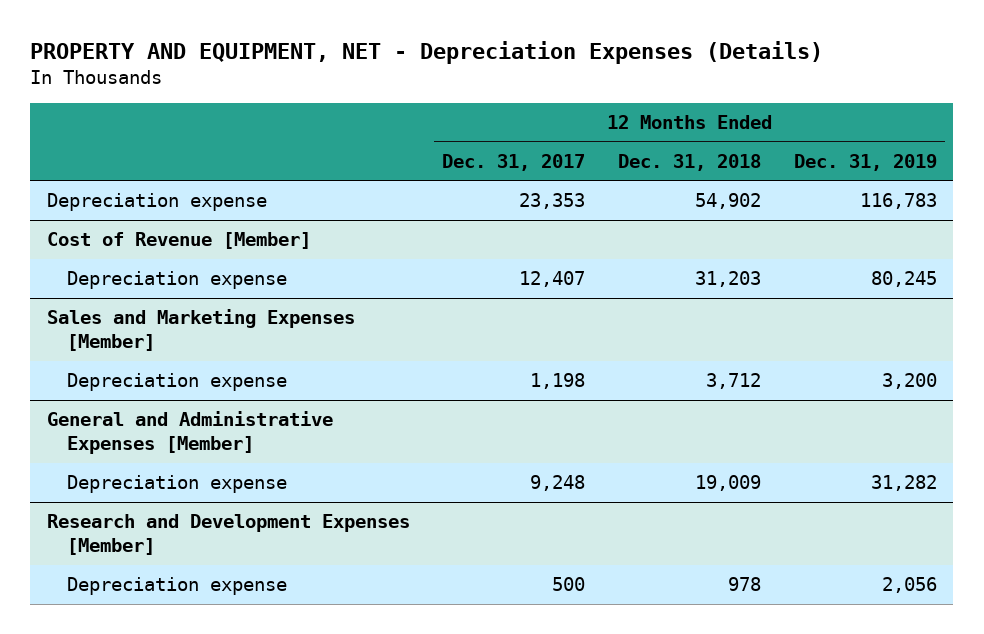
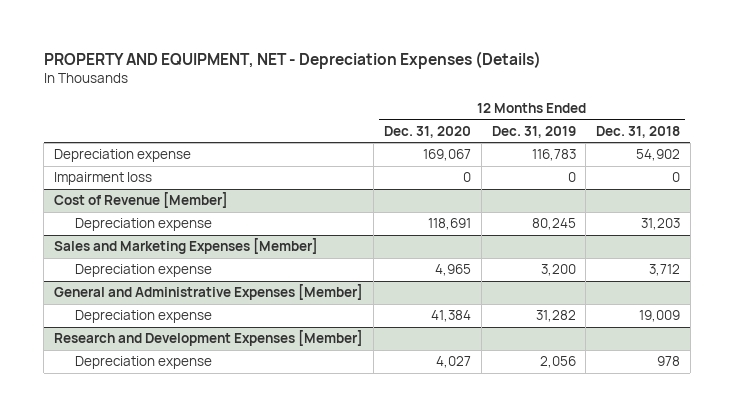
- | 12 Months Ended Dec. 31, 2017 | 12 Months Ended Dec. 31, 2018 | 12 Months Ended Dec. 31, 2019
+ | 12 Months Ended Dec. 31, 2020 | 12 Months Ended Dec. 31, 2019 | 12 Months Ended Dec. 31, 2018
+ Impairment loss | 0 | 0 | 0

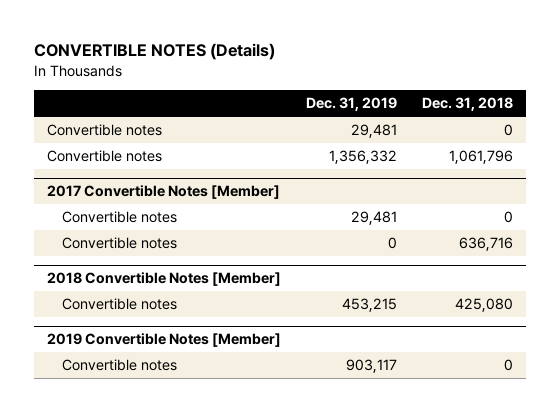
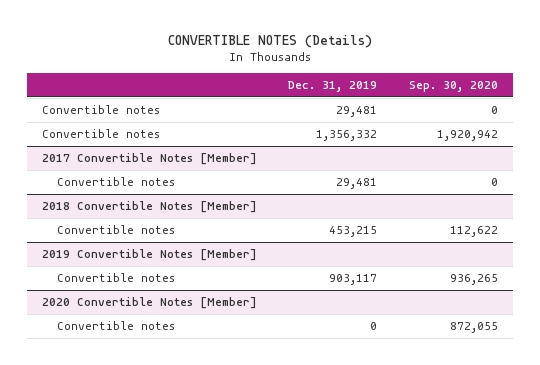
- | Dec. 31, 2019 | Dec. 31, 2018
+ | Dec. 31, 2019 | Sep. 30, 2020
@ 2017 Convertible Notes [Member]
- Convertible notes | 0 | 636,716
+ 2020 Convertible Notes [Member]
+ Convertible notes | 0 | 872,055

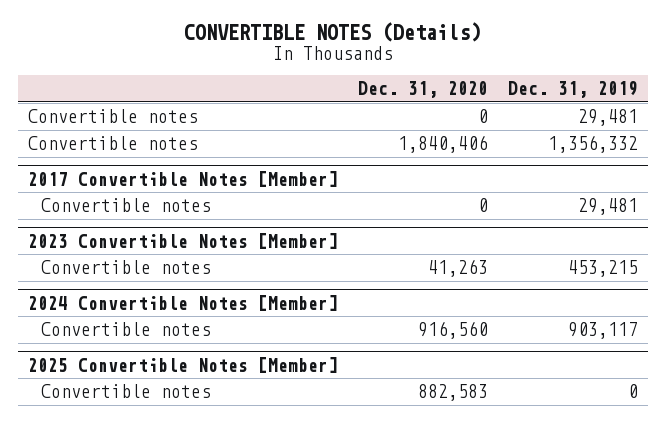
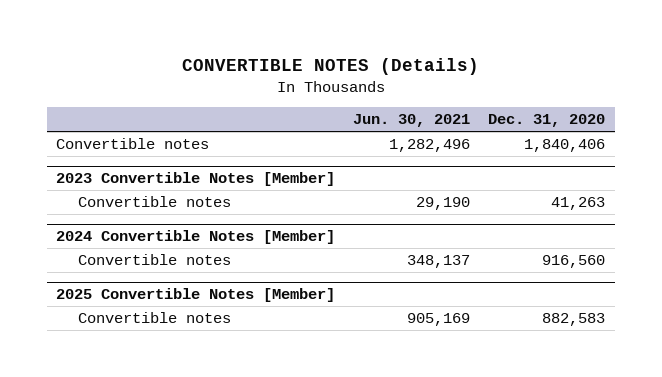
- | Dec. 31, 2020 | Dec. 31, 2019
+ | Jun. 30, 2021 | Dec. 31, 2020
- Convertible notes | 0 | 29,481
- 2017 Convertible Notes [Member]
- Convertible notes | 0 | 29,481

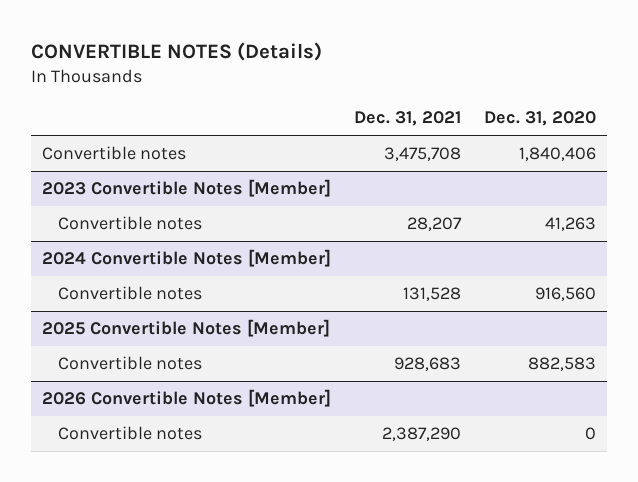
- | Jun. 30, 2021 | Dec. 31, 2020
+ | Dec. 31, 2021 | Dec. 31, 2020
+ 2026 Convertible Notes [Member]
+ Convertible notes | 2,387,290 | 0

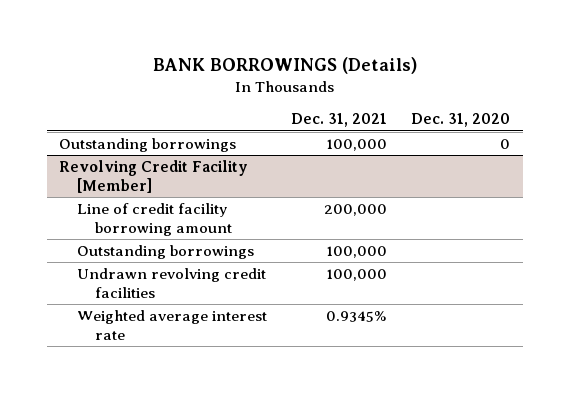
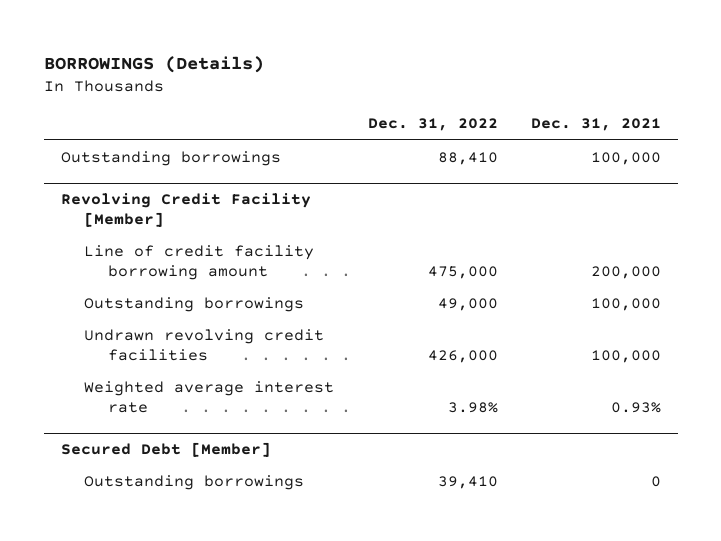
- BANK BORROWINGS (Details)
+ BORROWINGS (Details)
- | Dec. 31, 2021 | Dec. 31, 2020
+ | Dec. 31, 2022 | Dec. 31, 2021
@ Revolving Credit Facility [Member]
- Weighted average interest rate | 0.9345% |
+ Weighted average interest rate | 3.98% | 0.93%
+ Secured Debt [Member]
+ Outstanding borrowings | 39,410 | 0

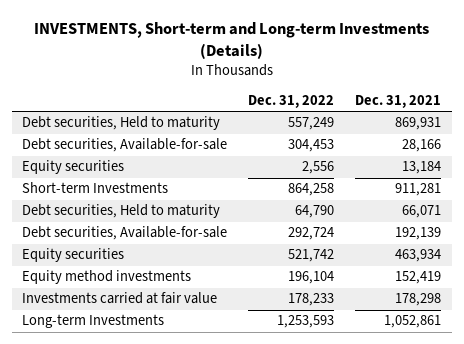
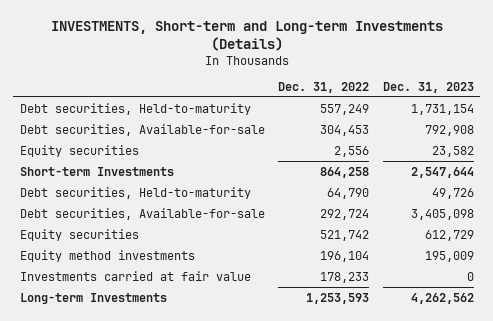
- | Dec. 31, 2022 | Dec. 31, 2021
+ | Dec. 31, 2022 | Dec. 31, 2023
- Debt securities, Held to maturity | 557,249 | 869,931
+ Debt securities, Held-to-maturity | 557,249 | 1,731,154
- Debt securities, Held to maturity | 64,790 | 66,071
+ Debt securities, Held-to-maturity | 64,790 | 49,726

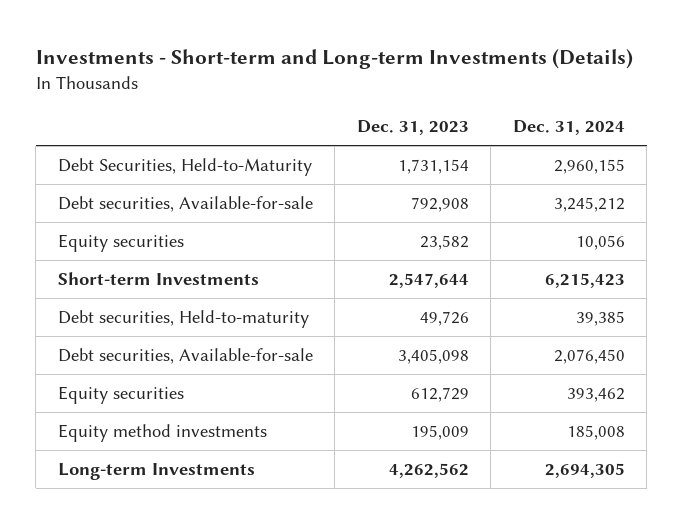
- INVESTMENTS, Short-term and Long-term Investments (Details)
+ Investments - Short-term and Long-term Investments (Details)
- | Dec. 31, 2022 | Dec. 31, 2023
+ | Dec. 31, 2023 | Dec. 31, 2024
- Debt securities, Held-to-maturity | 557,249 | 1,731,154
+ Debt Securities, Held-to-Maturity | 1,731,154 | 2,960,155
- Investments carried at fair value | 178,233 | 0

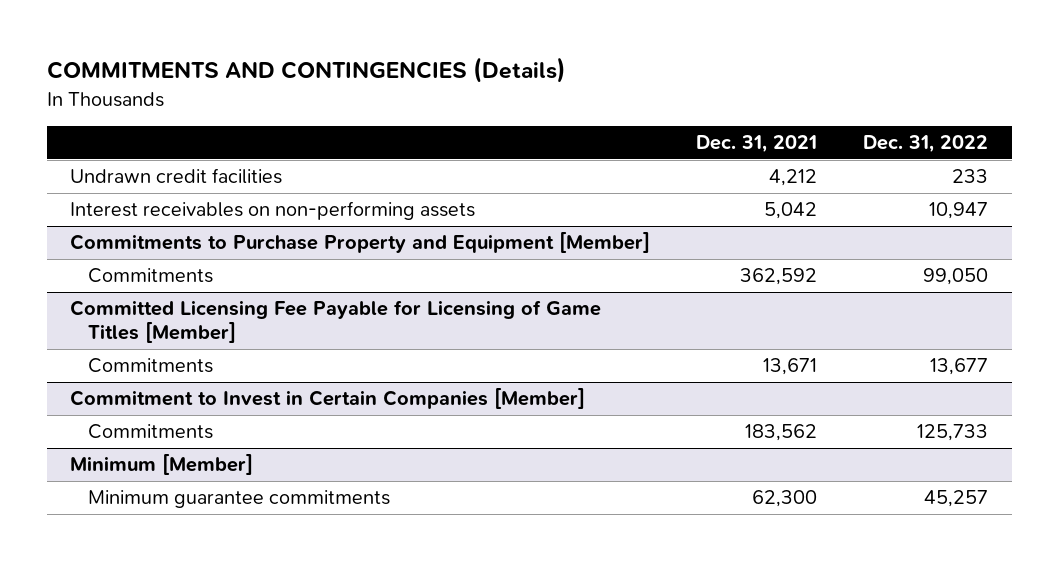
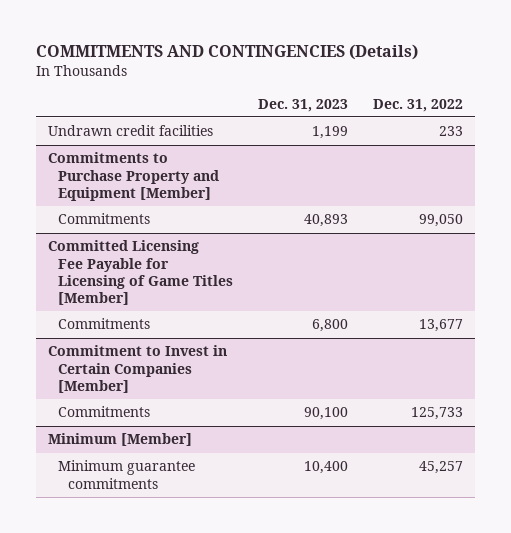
- | Dec. 31, 2021 | Dec. 31, 2022
+ | Dec. 31, 2023 | Dec. 31, 2022
- Interest receivables on non-performing assets | 5,042 | 10,947

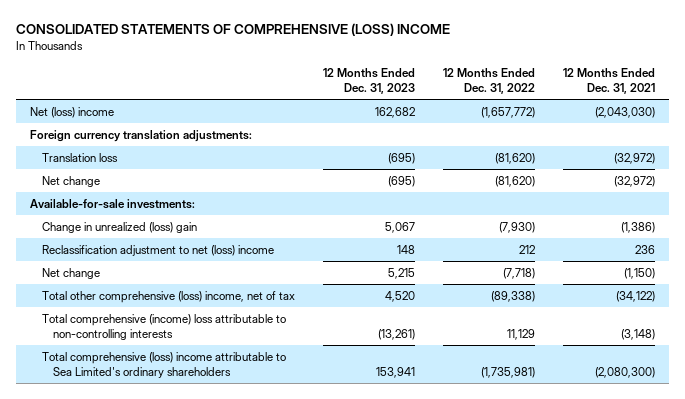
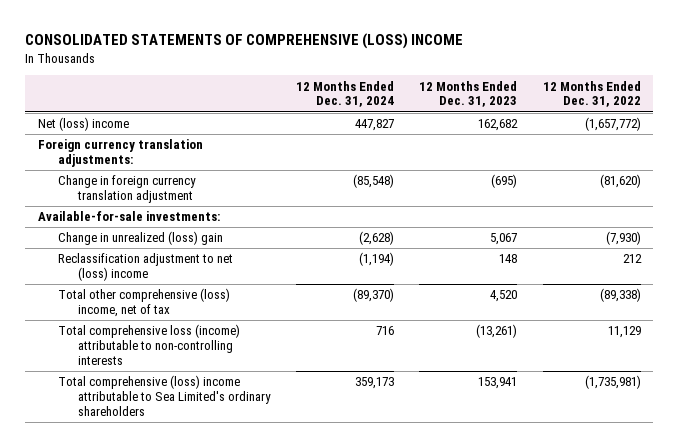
- | 12 Months Ended Dec. 31, 2023 | 12 Months Ended Dec. 31, 2022 | 12 Months Ended Dec. 31, 2021
+ | 12 Months Ended Dec. 31, 2024 | 12 Months Ended Dec. 31, 2023 | 12 Months Ended Dec. 31, 2022
- Translation loss | (695) | (81,620) | (32,972)
- Net change | (695) | (81,620) | (32,972)
+ Change in foreign currency translation adjustment | (85,548) | (695) | (81,620)
- Net change | 5,215 | (7,718) | (1,150)
- Total comprehensive (income) loss attributable to non-controlling interests | (13,261) | 11,129 | (3,148)
+ Total comprehensive loss (income) attributable to non-controlling interests | 716 | (13,261) | 11,129

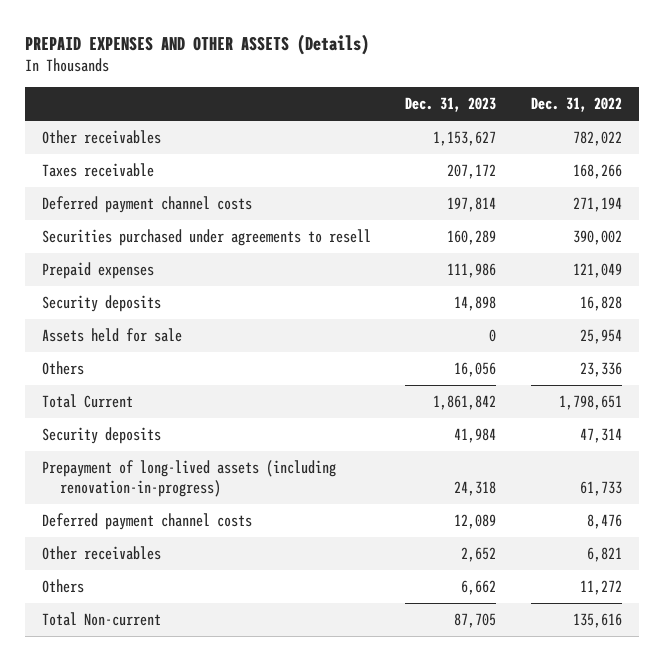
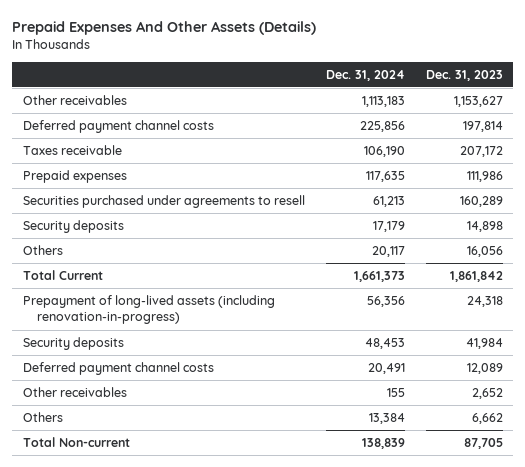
- PREPAID EXPENSES AND OTHER ASSETS (Details)
+ Prepaid Expenses And Other Assets (Details)
- | Dec. 31, 2023 | Dec. 31, 2022
+ | Dec. 31, 2024 | Dec. 31, 2023
moved down: Taxes receivable | 106,190 | 207,172
moved down: Securities purchased under agreements to resell | 61,213 | 160,289
- Assets held for sale | 0 | 25,954
moved down: Security deposits | 48,453 | 41,984

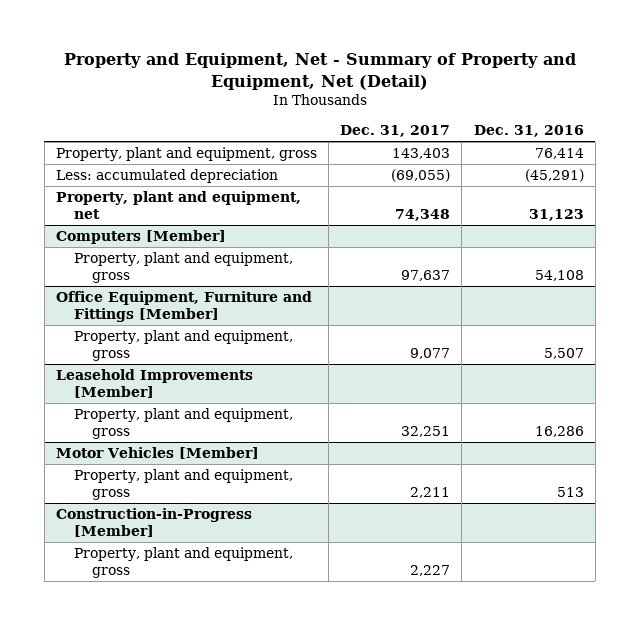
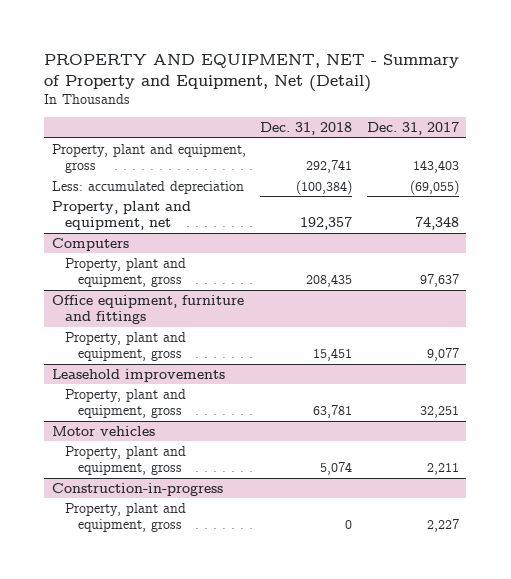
- Property and Equipment, Net - Summary of Property and Equipment, Net (Detail)
+ PROPERTY AND EQUIPMENT, NET - Summary of Property and Equipment, Net (Detail)
- | Dec. 31, 2017 | Dec. 31, 2016
+ | Dec. 31, 2018 | Dec. 31, 2017
- Computers [Member]
+ Computers
- Office Equipment, Furniture and Fittings [Member]
+ Office equipment, furniture and fittings
- Leasehold Improvements [Member]
+ Leasehold improvements
- Motor Vehicles [Member]
+ Motor vehicles
- Construction-in-Progress [Member]
+ Construction-in-progress

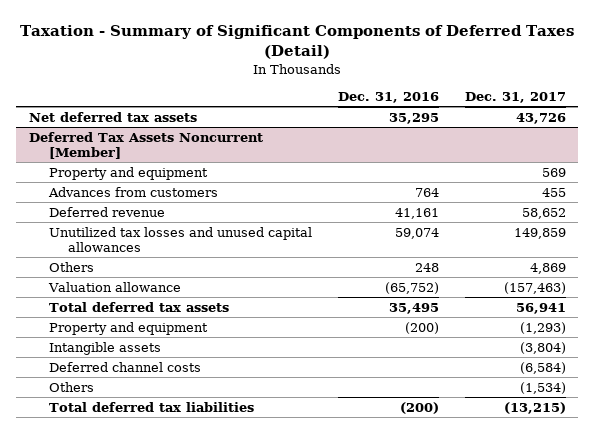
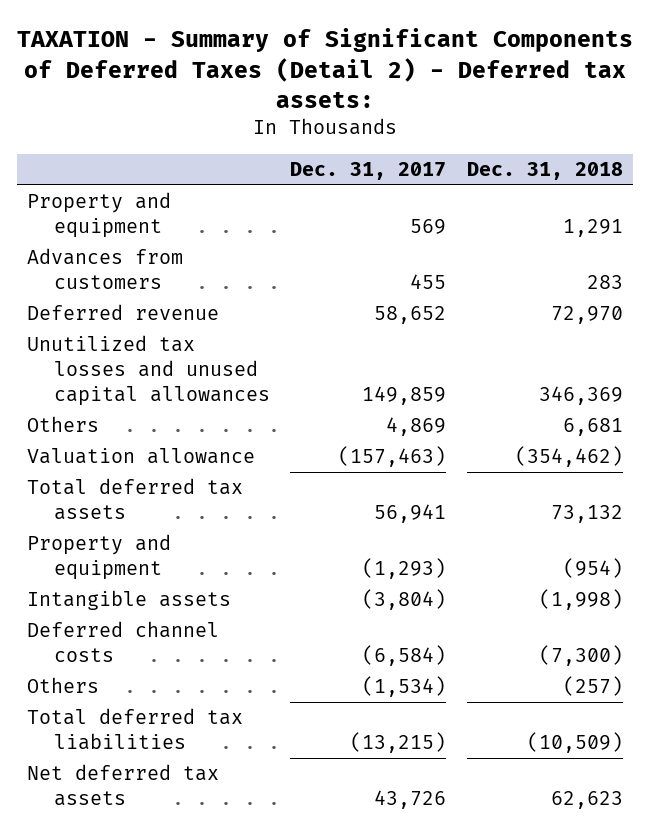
- Taxation - Summary of Significant Components of Deferred Taxes (Detail)
+ TAXATION - Summary of Significant Components of Deferred Taxes (Detail 2) - Deferred tax assets:
- | Dec. 31, 2016 | Dec. 31, 2017
+ | Dec. 31, 2017 | Dec. 31, 2018
- Deferred Tax Assets Noncurrent [Member]
moved down: Net deferred tax assets | 43,726 | 62,623

